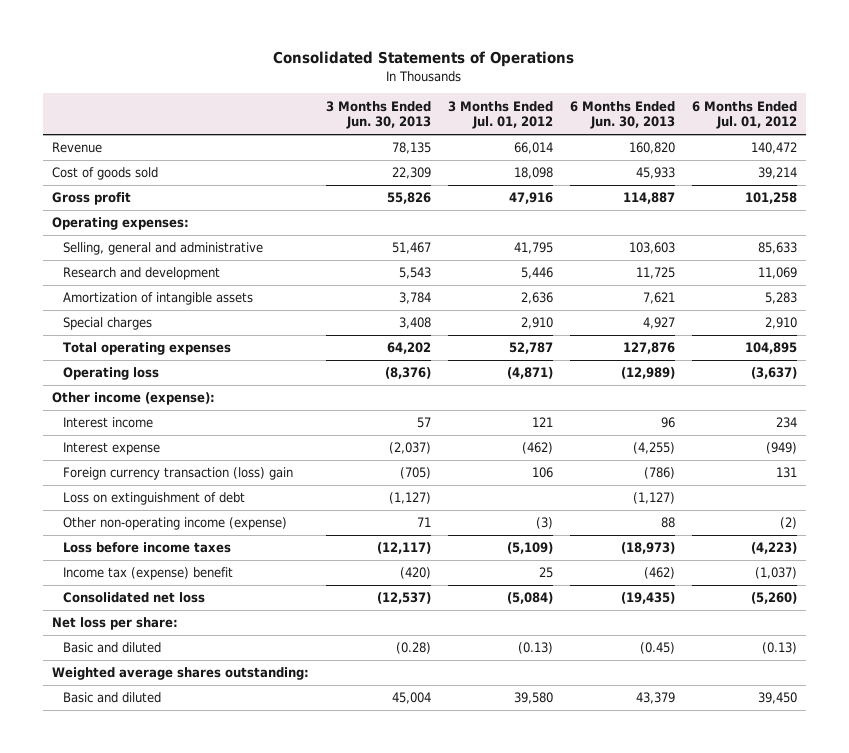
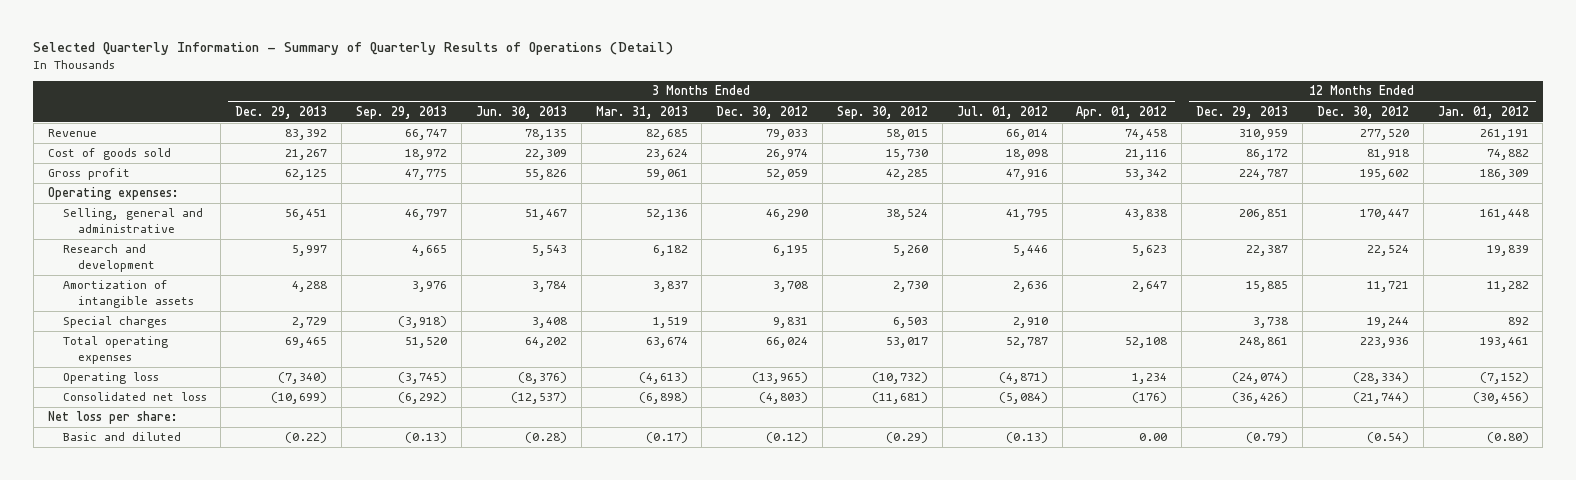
- Consolidated Statements of Operations
+ Selected Quarterly Information - Summary of Quarterly Results of Operations (Detail)
- | 3 Months Ended Jun. 30, 2013 | 3 Months Ended Jul. 01, 2012 | 6 Months Ended Jun. 30, 2013 | 6 Months Ended Jul. 01, 2012
+ | 3 Months Ended Dec. 29, 2013 | 3 Months Ended Sep. 29, 2013 | 3 Months Ended Jun. 30, 2013 | 3 Months Ended Mar. 31, 2013 | 3 Months Ended Dec. 30, 2012 | 3 Months Ended Sep. 30, 2012 | 3 Months Ended Jul. 01, 2012 | 3 Months Ended Apr. 01, 2012 | 12 Months Ended Dec. 29, 2013 | 12 Months Ended Dec. 30, 2012 | 12 Months Ended Jan. 01, 2012
- Other income (expense):
- Interest income | 57 | 121 | 96 | 234
- Interest expense | (2,037) | (462) | (4,255) | (949)
- Foreign currency transaction (loss) gain | (705) | 106 | (786) | 131
- Loss on extinguishment of debt | (1,127) | | (1,127) |
- Other non-operating income (expense) | 71 | (3) | 88 | (2)
- Loss before income taxes | (12,117) | (5,109) | (18,973) | (4,223)
- Income tax (expense) benefit | (420) | 25 | (462) | (1,037)
- Weighted average shares outstanding:
- Basic and diluted | 45,004 | 39,580 | 43,379 | 39,450

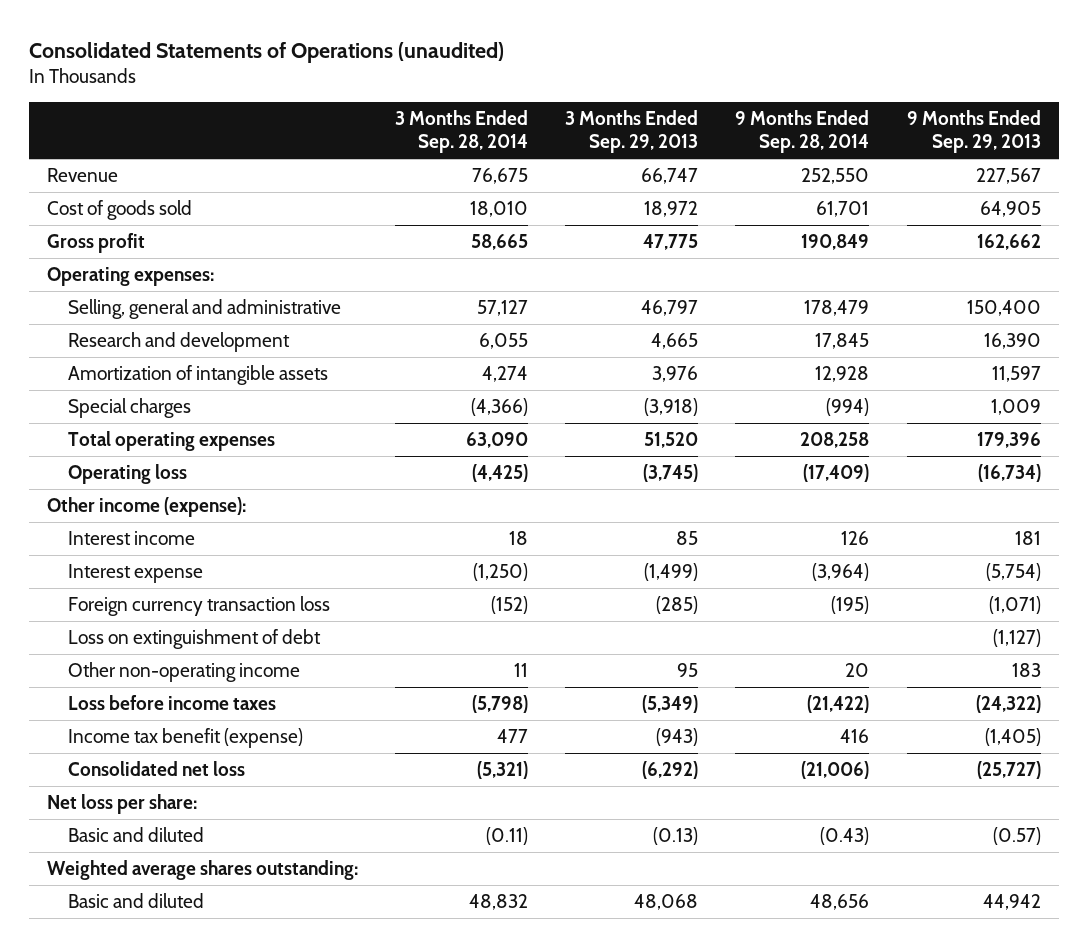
- Selected Quarterly Information - Summary of Quarterly Results of Operations (Detail)
+ Consolidated Statements of Operations (unaudited)
- | 3 Months Ended Dec. 29, 2013 | 3 Months Ended Sep. 29, 2013 | 3 Months Ended Jun. 30, 2013 | 3 Months Ended Mar. 31, 2013 | 3 Months Ended Dec. 30, 2012 | 3 Months Ended Sep. 30, 2012 | 3 Months Ended Jul. 01, 2012 | 3 Months Ended Apr. 01, 2012 | 12 Months Ended Dec. 29, 2013 | 12 Months Ended Dec. 30, 2012 | 12 Months Ended Jan. 01, 2012
+ | 3 Months Ended Sep. 28, 2014 | 3 Months Ended Sep. 29, 2013 | 9 Months Ended Sep. 28, 2014 | 9 Months Ended Sep. 29, 2013
+ Other income (expense):
+ Interest income | 18 | 85 | 126 | 181
+ Interest expense | (1,250) | (1,499) | (3,964) | (5,754)
+ Foreign currency transaction loss | (152) | (285) | (195) | (1,071)
+ Loss on extinguishment of debt | | | | (1,127)
+ Other non-operating income | 11 | 95 | 20 | 183
+ Loss before income taxes | (5,798) | (5,349) | (21,422) | (24,322)
+ Income tax benefit (expense) | 477 | (943) | 416 | (1,405)
+ Weighted average shares outstanding:
+ Basic and diluted | 48,832 | 48,068 | 48,656 | 44,942

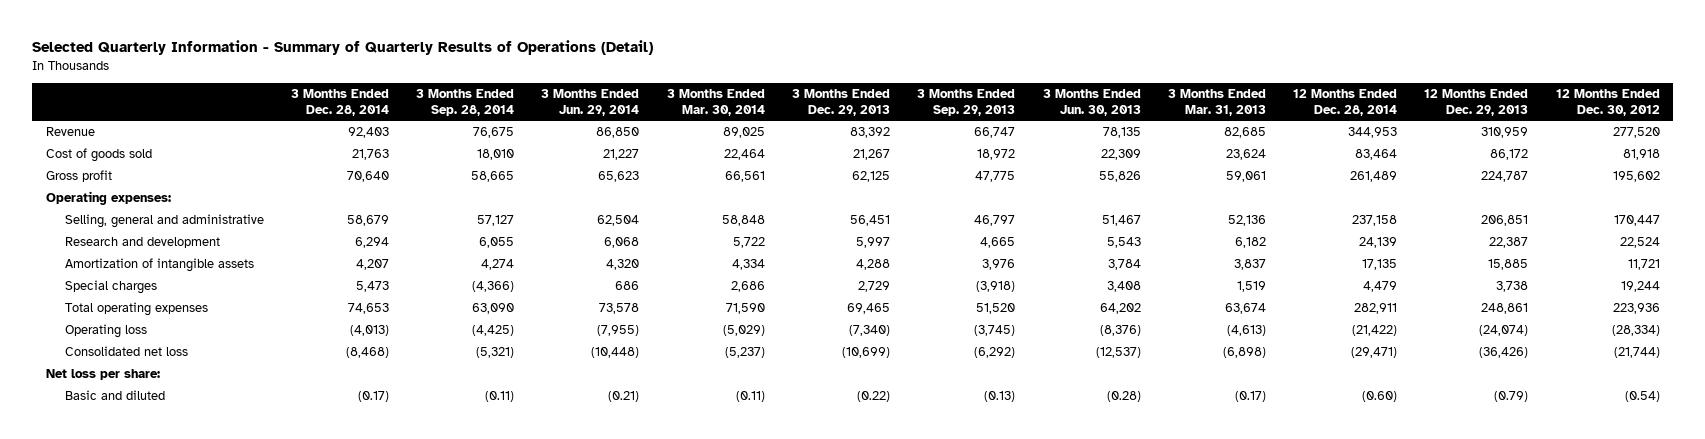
- Consolidated Statements of Operations (unaudited)
+ Selected Quarterly Information - Summary of Quarterly Results of Operations (Detail)
- | 3 Months Ended Sep. 28, 2014 | 3 Months Ended Sep. 29, 2013 | 9 Months Ended Sep. 28, 2014 | 9 Months Ended Sep. 29, 2013
+ | 3 Months Ended Dec. 28, 2014 | 3 Months Ended Sep. 28, 2014 | 3 Months Ended Jun. 29, 2014 | 3 Months Ended Mar. 30, 2014 | 3 Months Ended Dec. 29, 2013 | 3 Months Ended Sep. 29, 2013 | 3 Months Ended Jun. 30, 2013 | 3 Months Ended Mar. 31, 2013 | 12 Months Ended Dec. 28, 2014 | 12 Months Ended Dec. 29, 2013 | 12 Months Ended Dec. 30, 2012
- Other income (expense):
- Interest income | 18 | 85 | 126 | 181
- Interest expense | (1,250) | (1,499) | (3,964) | (5,754)
- Foreign currency transaction loss | (152) | (285) | (195) | (1,071)
- Loss on extinguishment of debt | | | | (1,127)
- Other non-operating income | 11 | 95 | 20 | 183
- Loss before income taxes | (5,798) | (5,349) | (21,422) | (24,322)
- Income tax benefit (expense) | 477 | (943) | 416 | (1,405)
- Weighted average shares outstanding:
- Basic and diluted | 48,832 | 48,068 | 48,656 | 44,942

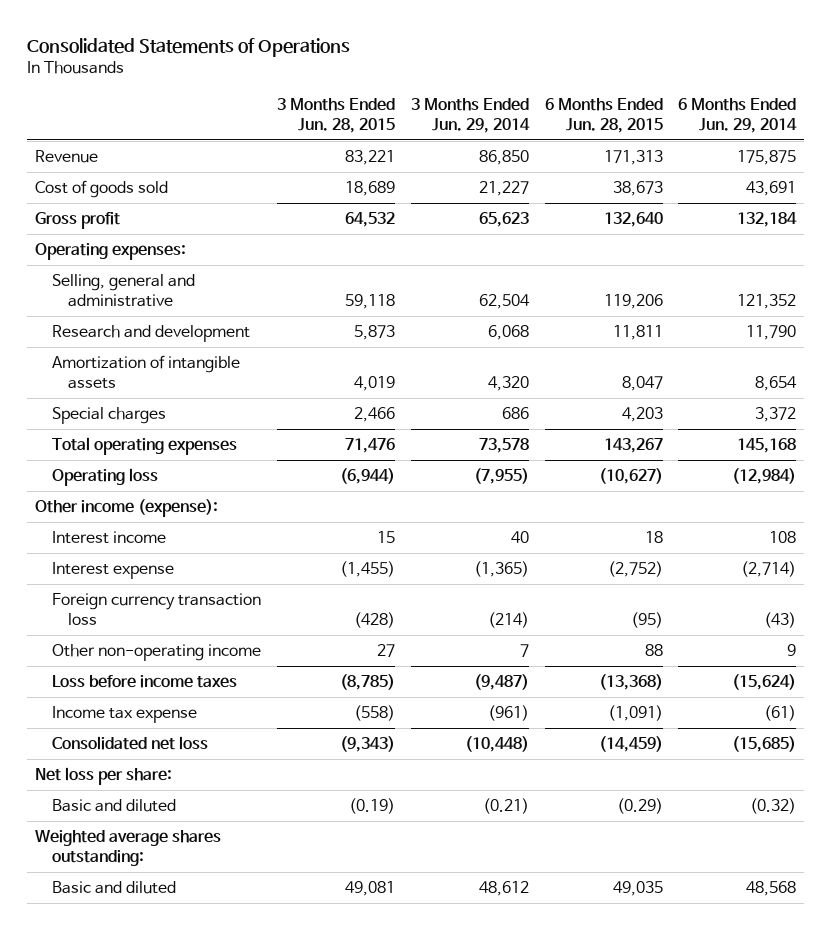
- Selected Quarterly Information - Summary of Quarterly Results of Operations (Detail)
+ Consolidated Statements of Operations
- | 3 Months Ended Dec. 28, 2014 | 3 Months Ended Sep. 28, 2014 | 3 Months Ended Jun. 29, 2014 | 3 Months Ended Mar. 30, 2014 | 3 Months Ended Dec. 29, 2013 | 3 Months Ended Sep. 29, 2013 | 3 Months Ended Jun. 30, 2013 | 3 Months Ended Mar. 31, 2013 | 12 Months Ended Dec. 28, 2014 | 12 Months Ended Dec. 29, 2013 | 12 Months Ended Dec. 30, 2012
+ | 3 Months Ended Jun. 28, 2015 | 3 Months Ended Jun. 29, 2014 | 6 Months Ended Jun. 28, 2015 | 6 Months Ended Jun. 29, 2014
+ Other income (expense):
+ Interest income | 15 | 40 | 18 | 108
+ Interest expense | (1,455) | (1,365) | (2,752) | (2,714)
+ Foreign currency transaction loss | (428) | (214) | (95) | (43)
+ Other non-operating income | 27 | 7 | 88 | 9
+ Loss before income taxes | (8,785) | (9,487) | (13,368) | (15,624)
+ Income tax expense | (558) | (961) | (1,091) | (61)
+ Weighted average shares outstanding:
+ Basic and diluted | 49,081 | 48,612 | 49,035 | 48,568

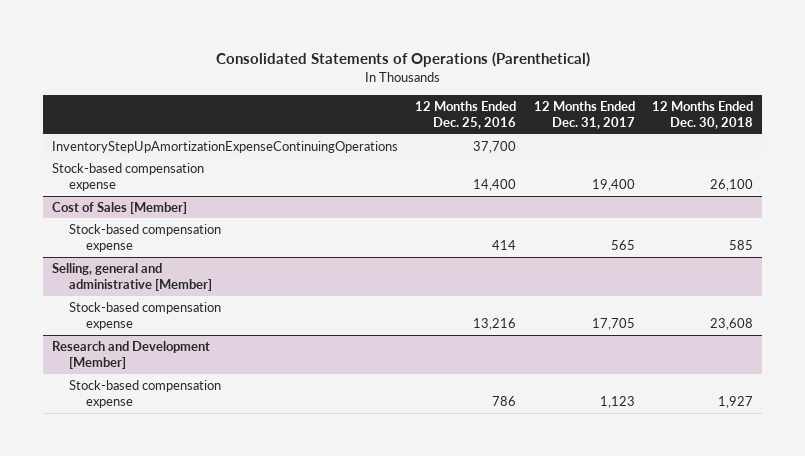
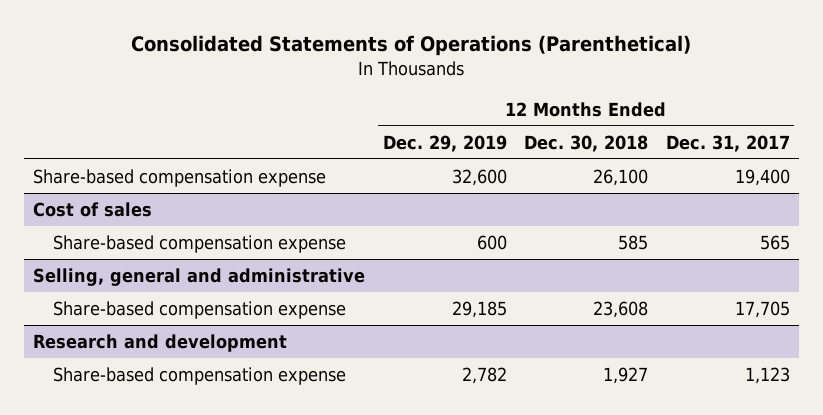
- | 12 Months Ended Dec. 25, 2016 | 12 Months Ended Dec. 31, 2017 | 12 Months Ended Dec. 30, 2018
+ | 12 Months Ended Dec. 29, 2019 | 12 Months Ended Dec. 30, 2018 | 12 Months Ended Dec. 31, 2017
- InventoryStepUpAmortizationExpenseContinuingOperations | 37,700 | |
- Stock-based compensation expense | 14,400 | 19,400 | 26,100
- Cost of Sales [Member]
- Stock-based compensation expense | 414 | 565 | 585
- Selling, general and administrative [Member]
- Stock-based compensation expense | 13,216 | 17,705 | 23,608
- Research and Development [Member]
- Stock-based compensation expense | 786 | 1,123 | 1,927
+ Share-based compensation expense | 32,600 | 26,100 | 19,400
+ Cost of sales
+ Share-based compensation expense | 600 | 585 | 565
+ Selling, general and administrative
+ Share-based compensation expense | 29,185 | 23,608 | 17,705
+ Research and development
+ Share-based compensation expense | 2,782 | 1,927 | 1,123

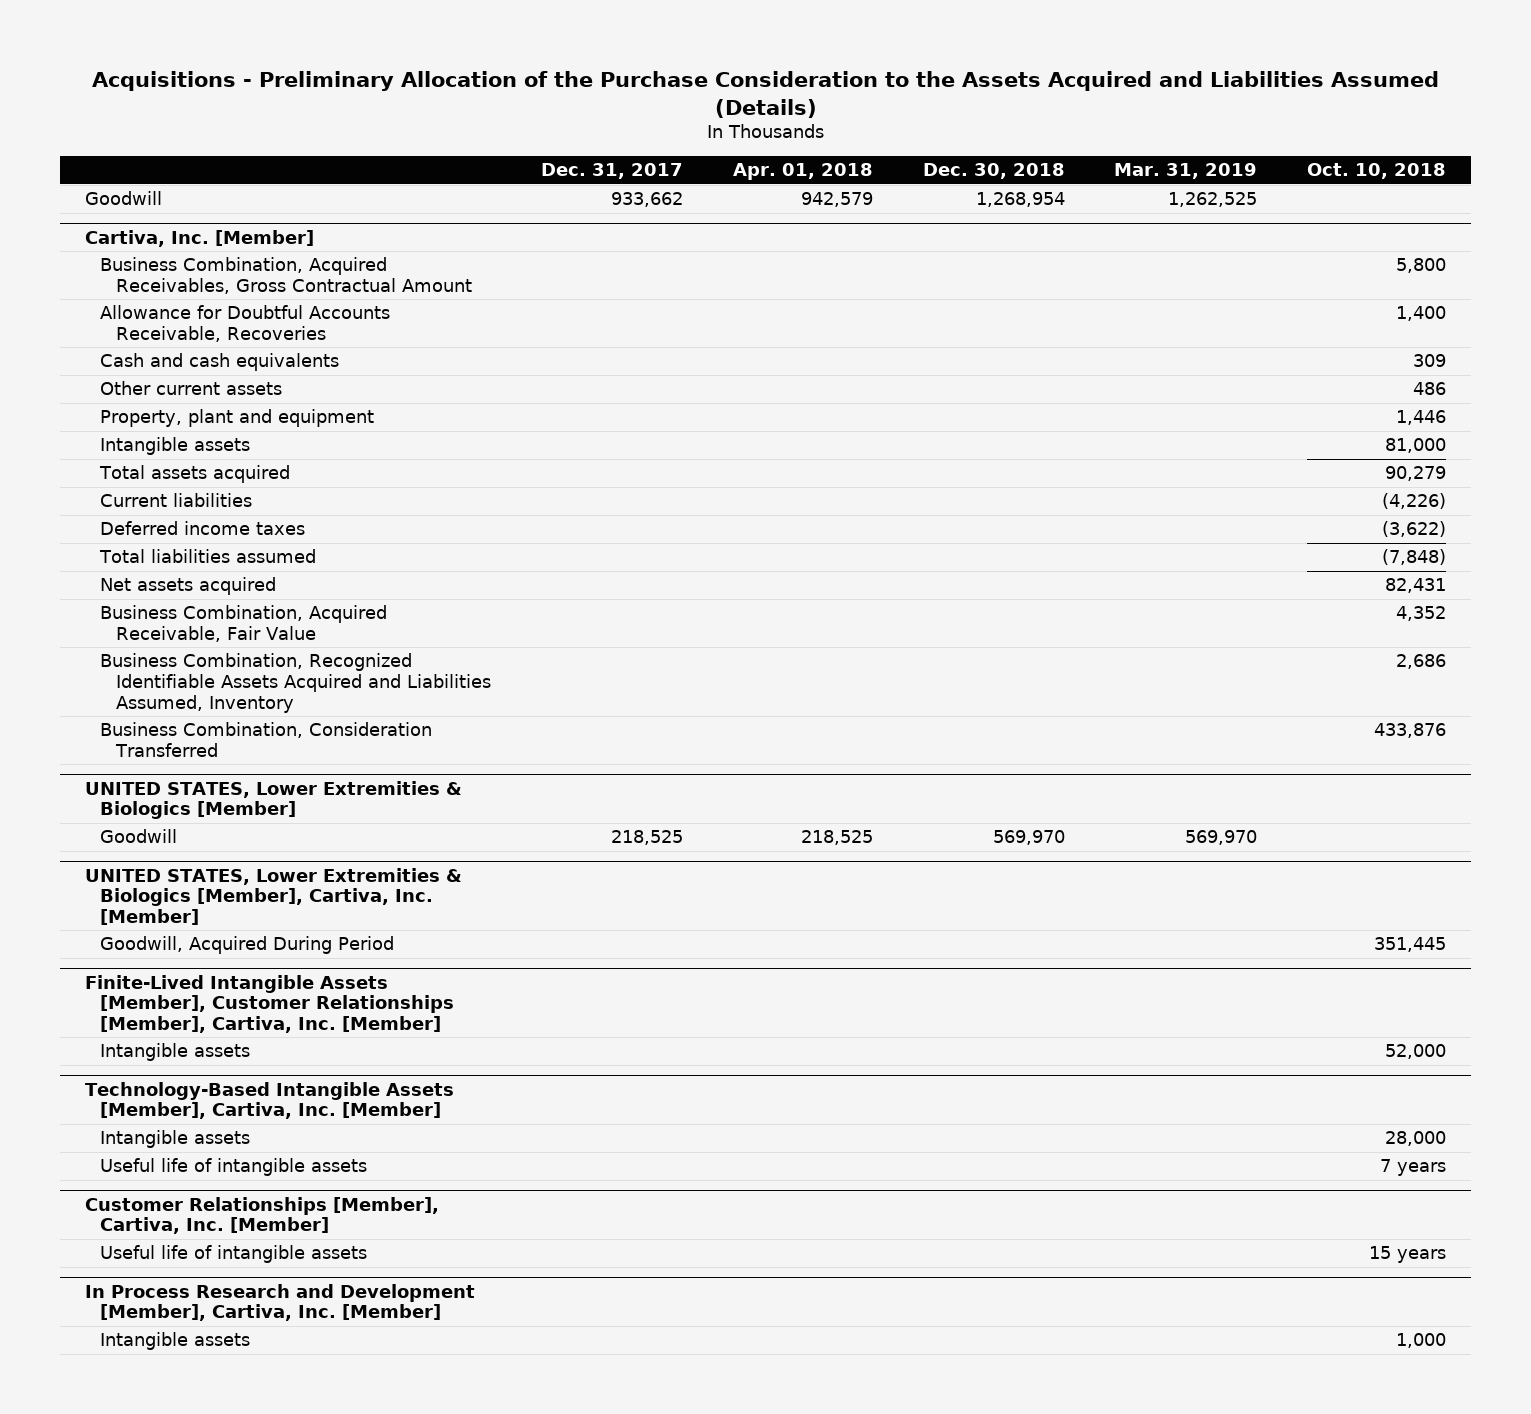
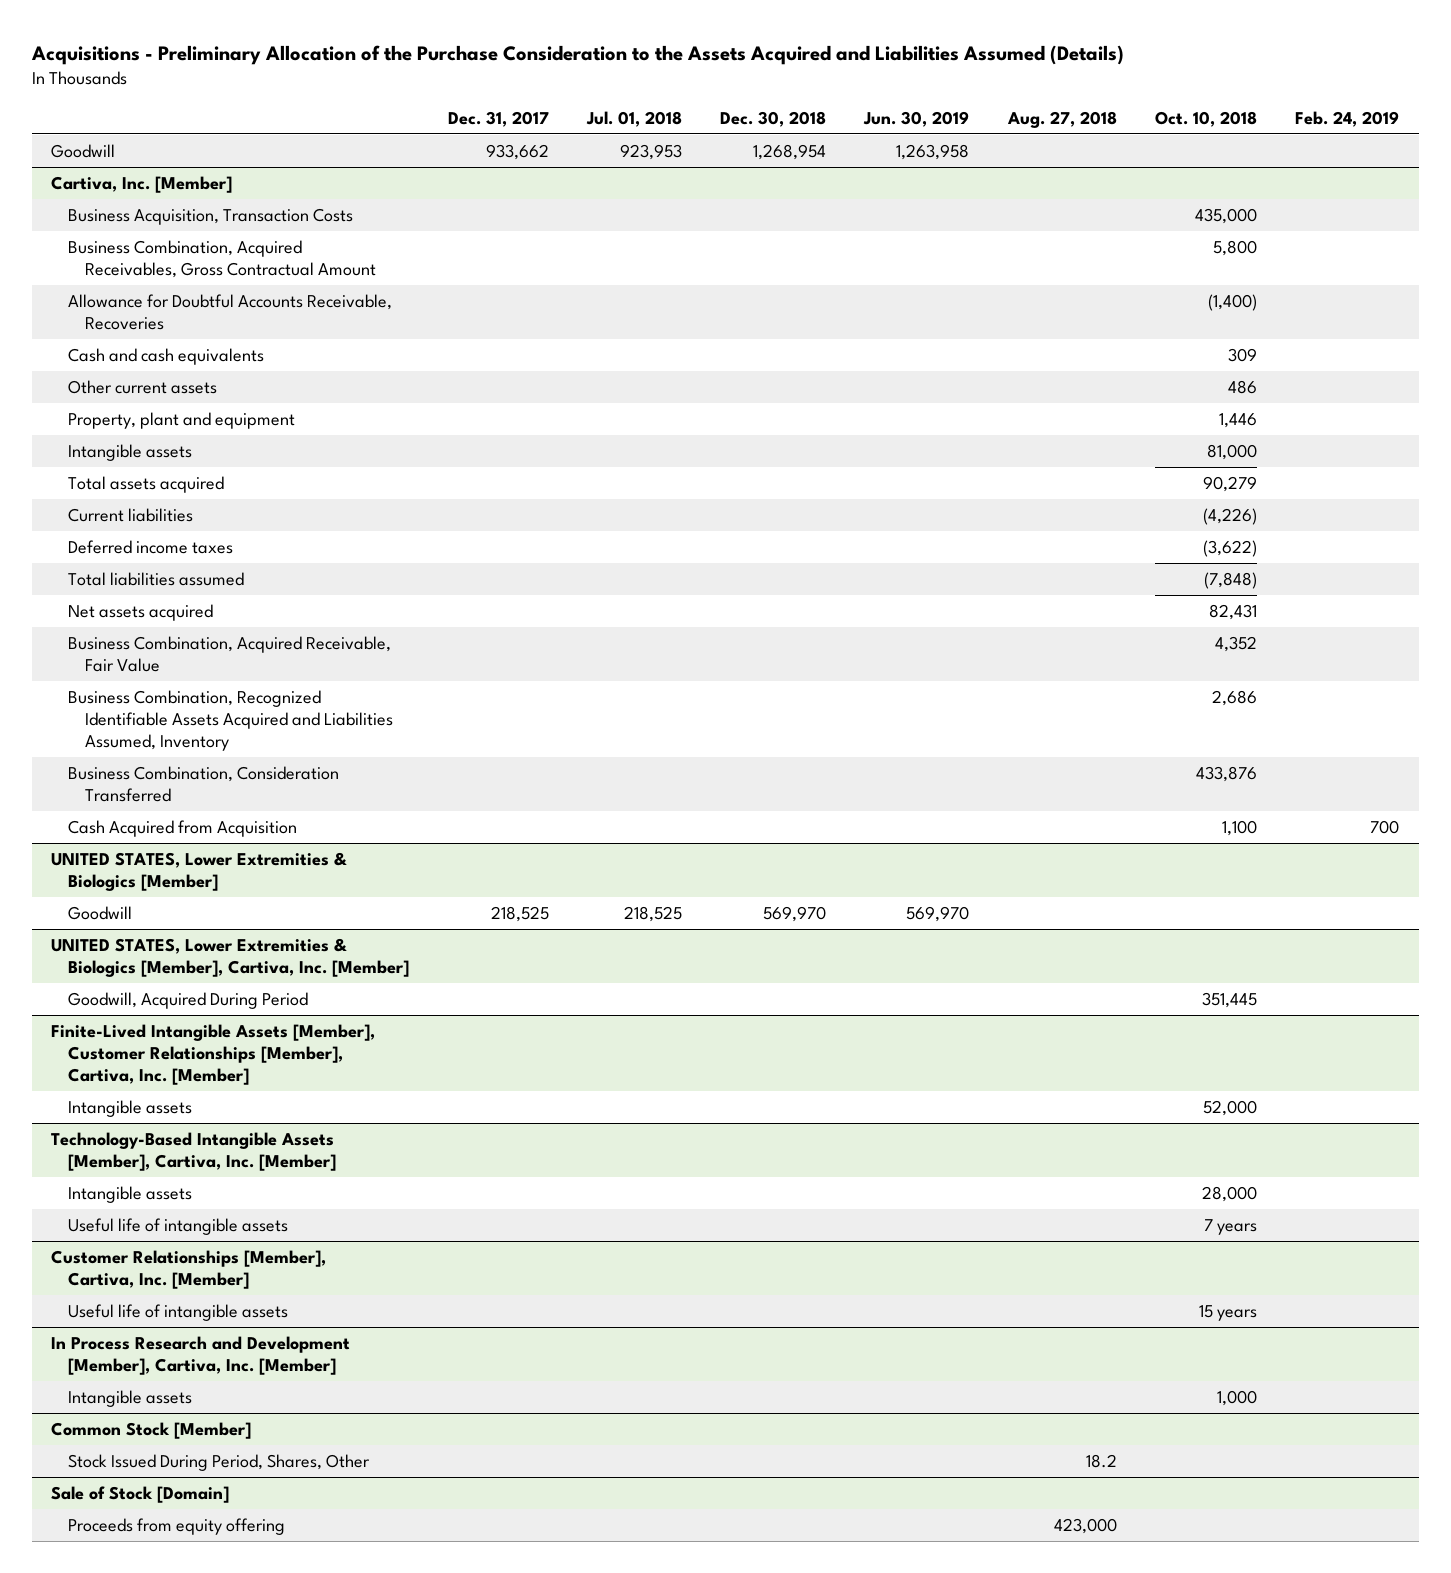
- | Dec. 31, 2017 | Apr. 01, 2018 | Dec. 30, 2018 | Mar. 31, 2019 | Oct. 10, 2018
+ | Dec. 31, 2017 | Jul. 01, 2018 | Dec. 30, 2018 | Jun. 30, 2019 | Aug. 27, 2018 | Oct. 10, 2018 | Feb. 24, 2019
@ Cartiva, Inc. [Member]
+ Business Acquisition, Transaction Costs | | | | | | 435,000 |
- Allowance for Doubtful Accounts Receivable, Recoveries | | | | | 1,400
+ Allowance for Doubtful Accounts Receivable, Recoveries | | | | | | (1,400) |
+ Cash Acquired from Acquisition | | | | | | 1,100 | 700
+ Common Stock [Member]
+ Stock Issued During Period, Shares, Other | | | | | 18.2 | |
+ Sale of Stock [Domain]
+ Proceeds from equity offering | | | | | 423,000 | |

